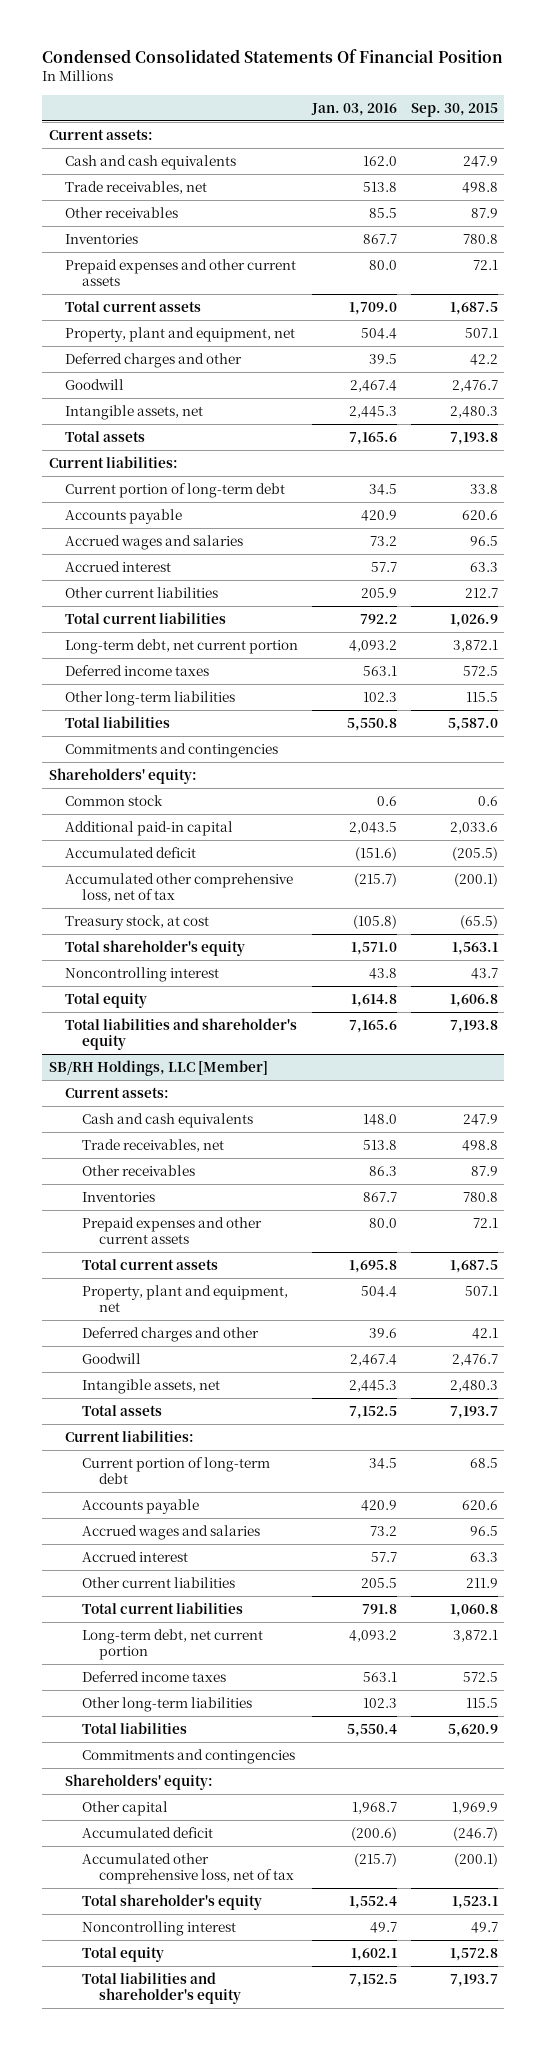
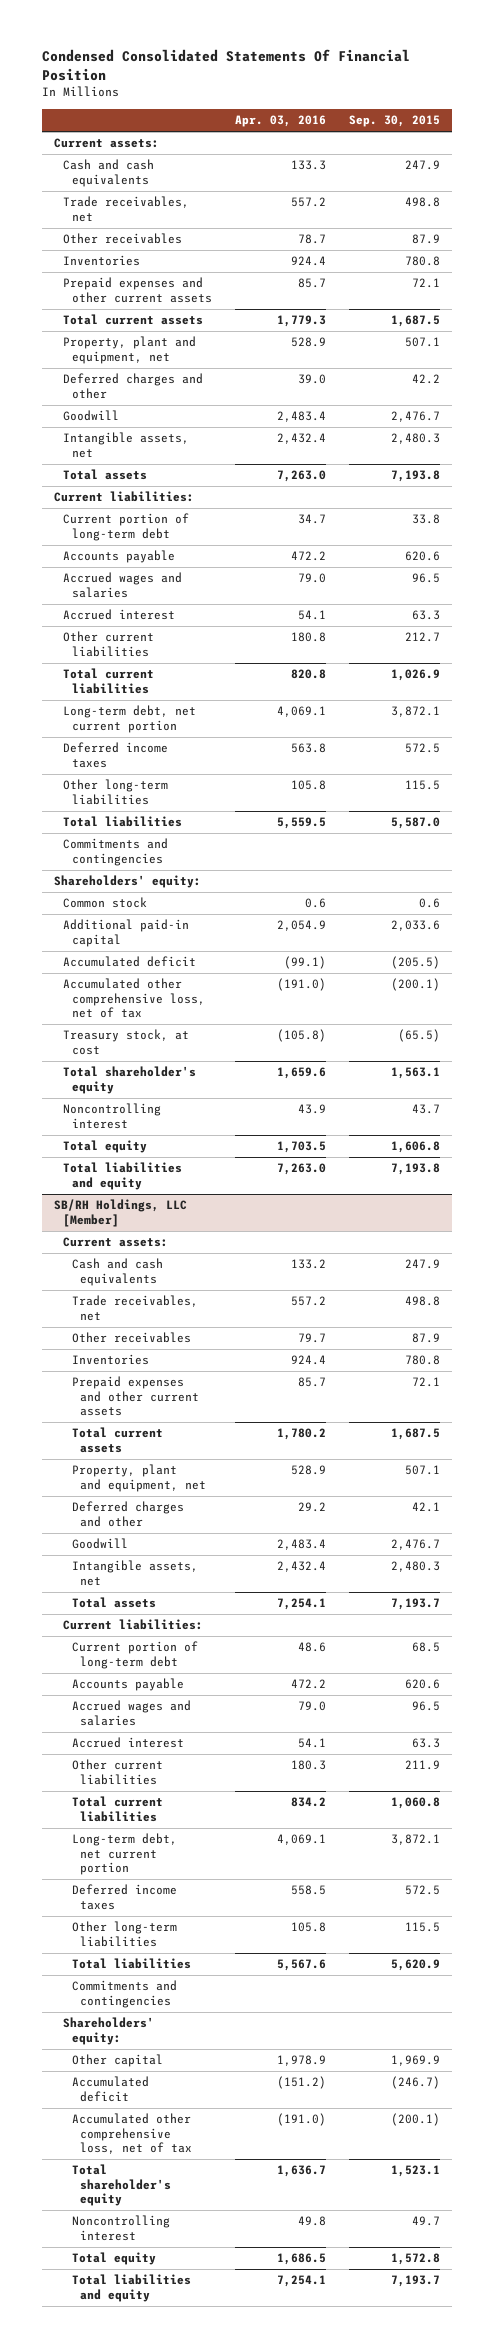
- | Jan. 03, 2016 | Sep. 30, 2015
+ | Apr. 03, 2016 | Sep. 30, 2015
- Total liabilities and shareholder's equity | 7,165.6 | 7,193.8
+ Total liabilities and equity | 7,263.0 | 7,193.8
@ SB/RH Holdings, LLC [Member]
- Total liabilities and shareholder's equity | 7,152.5 | 7,193.7
+ Total liabilities and equity | 7,254.1 | 7,193.7

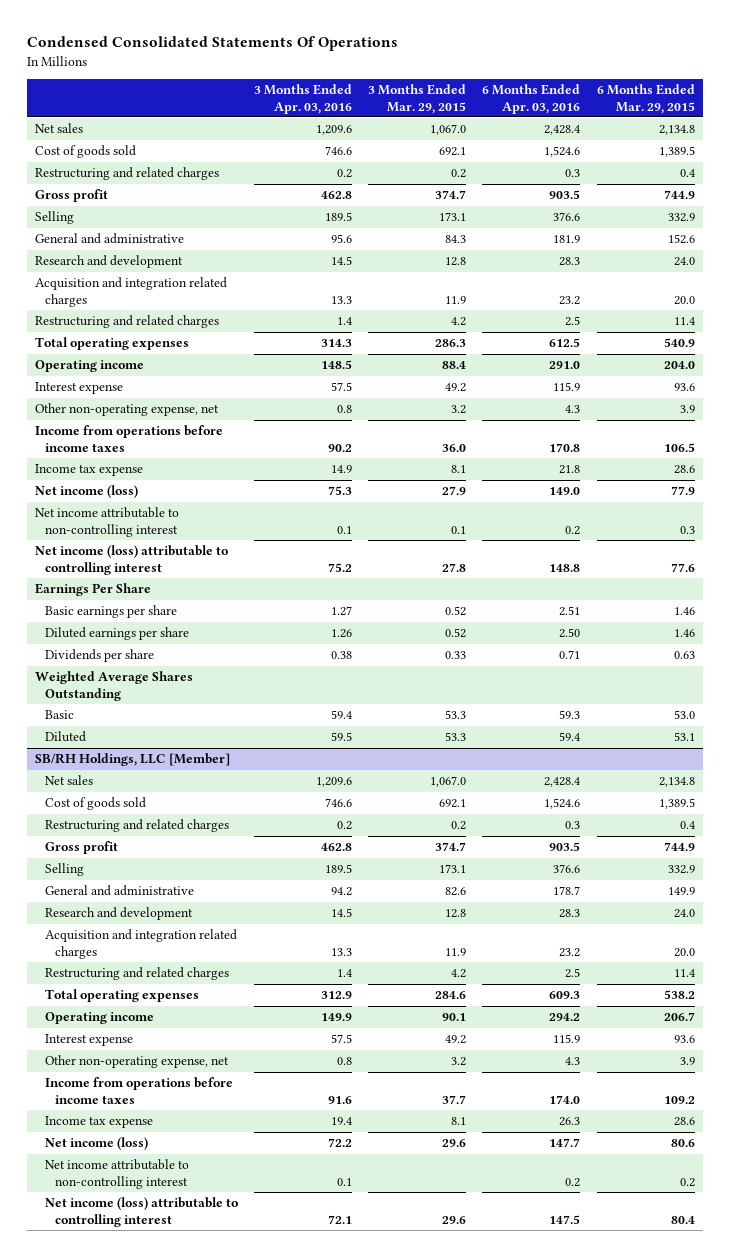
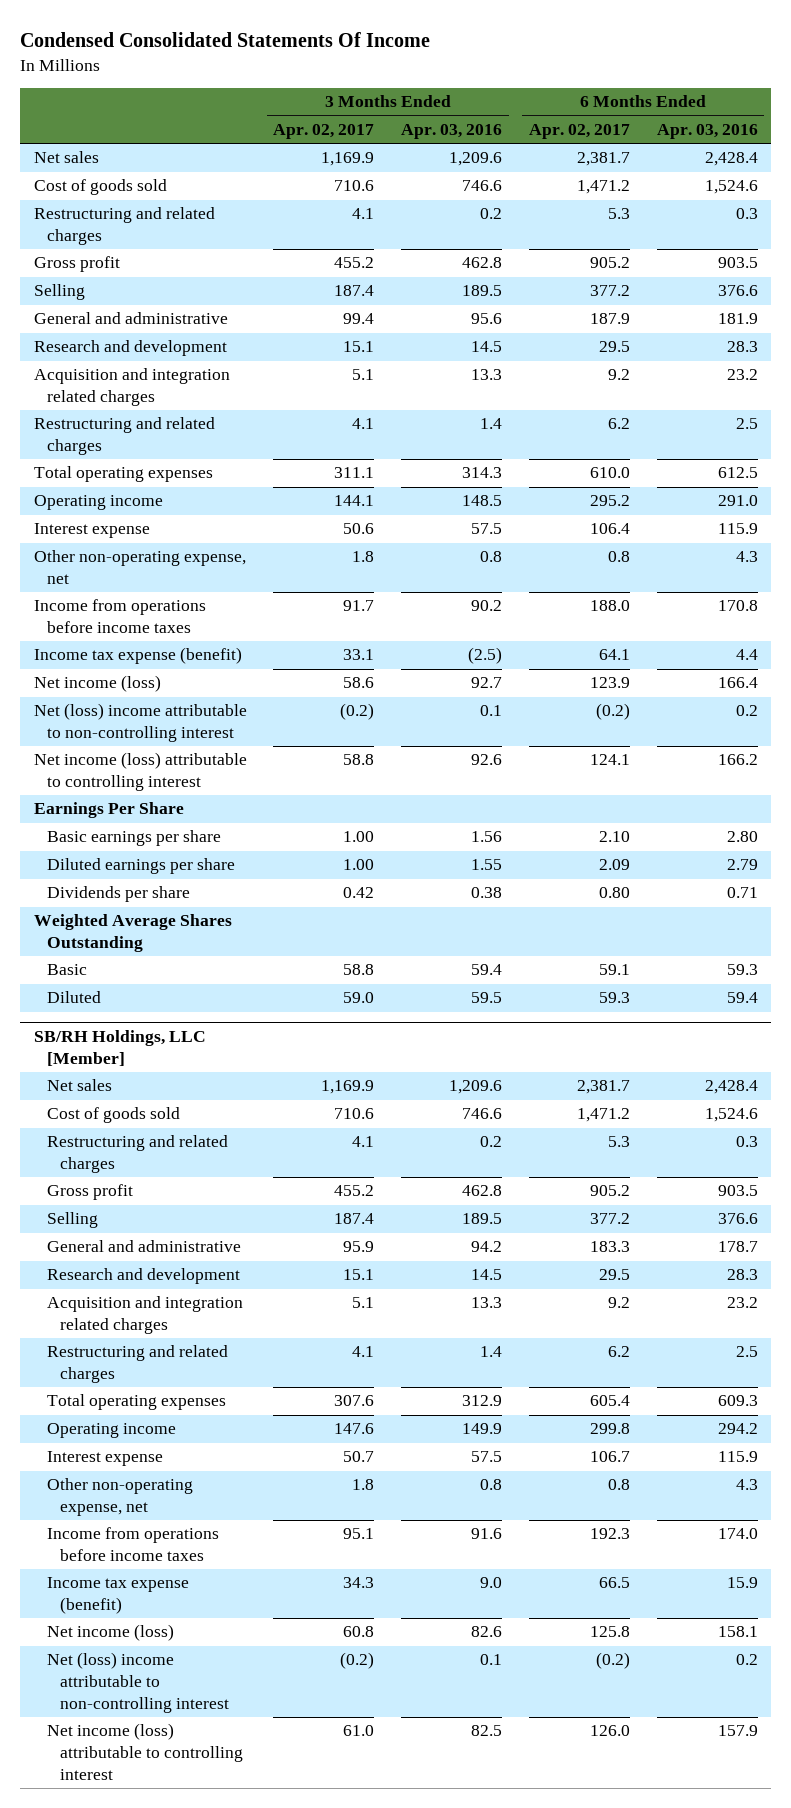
- Condensed Consolidated Statements Of Operations
+ Condensed Consolidated Statements Of Income
- | 3 Months Ended Apr. 03, 2016 | 3 Months Ended Mar. 29, 2015 | 6 Months Ended Apr. 03, 2016 | 6 Months Ended Mar. 29, 2015
+ | 3 Months Ended Apr. 02, 2017 | 3 Months Ended Apr. 03, 2016 | 6 Months Ended Apr. 02, 2017 | 6 Months Ended Apr. 03, 2016
- Income tax expense | 14.9 | 8.1 | 21.8 | 28.6
- Net income (loss) | 75.3 | 27.9 | 149.0 | 77.9
- Net income attributable to non-controlling interest | 0.1 | 0.1 | 0.2 | 0.3
- Net income (loss) attributable to controlling interest | 75.2 | 27.8 | 148.8 | 77.6
+ Income tax expense (benefit) | 33.1 | (2.5) | 64.1 | 4.4
+ Net income (loss) | 58.6 | 92.7 | 123.9 | 166.4
+ Net (loss) income attributable to non-controlling interest | (0.2) | 0.1 | (0.2) | 0.2
+ Net income (loss) attributable to controlling interest | 58.8 | 92.6 | 124.1 | 166.2
- Basic earnings per share | 1.27 | 0.52 | 2.51 | 1.46
- Diluted earnings per share | 1.26 | 0.52 | 2.50 | 1.46
+ Basic earnings per share | 1.00 | 1.56 | 2.10 | 2.80
+ Diluted earnings per share | 1.00 | 1.55 | 2.09 | 2.79
@ SB/RH Holdings, LLC [Member]
- Income tax expense | 19.4 | 8.1 | 26.3 | 28.6
- Net income (loss) | 72.2 | 29.6 | 147.7 | 80.6
- Net income attributable to non-controlling interest | 0.1 | | 0.2 | 0.2
- Net income (loss) attributable to controlling interest | 72.1 | 29.6 | 147.5 | 80.4
+ Income tax expense (benefit) | 34.3 | 9.0 | 66.5 | 15.9
+ Net income (loss) | 60.8 | 82.6 | 125.8 | 158.1
+ Net (loss) income attributable to non-controlling interest | (0.2) | 0.1 | (0.2) | 0.2
+ Net income (loss) attributable to controlling interest | 61.0 | 82.5 | 126.0 | 157.9

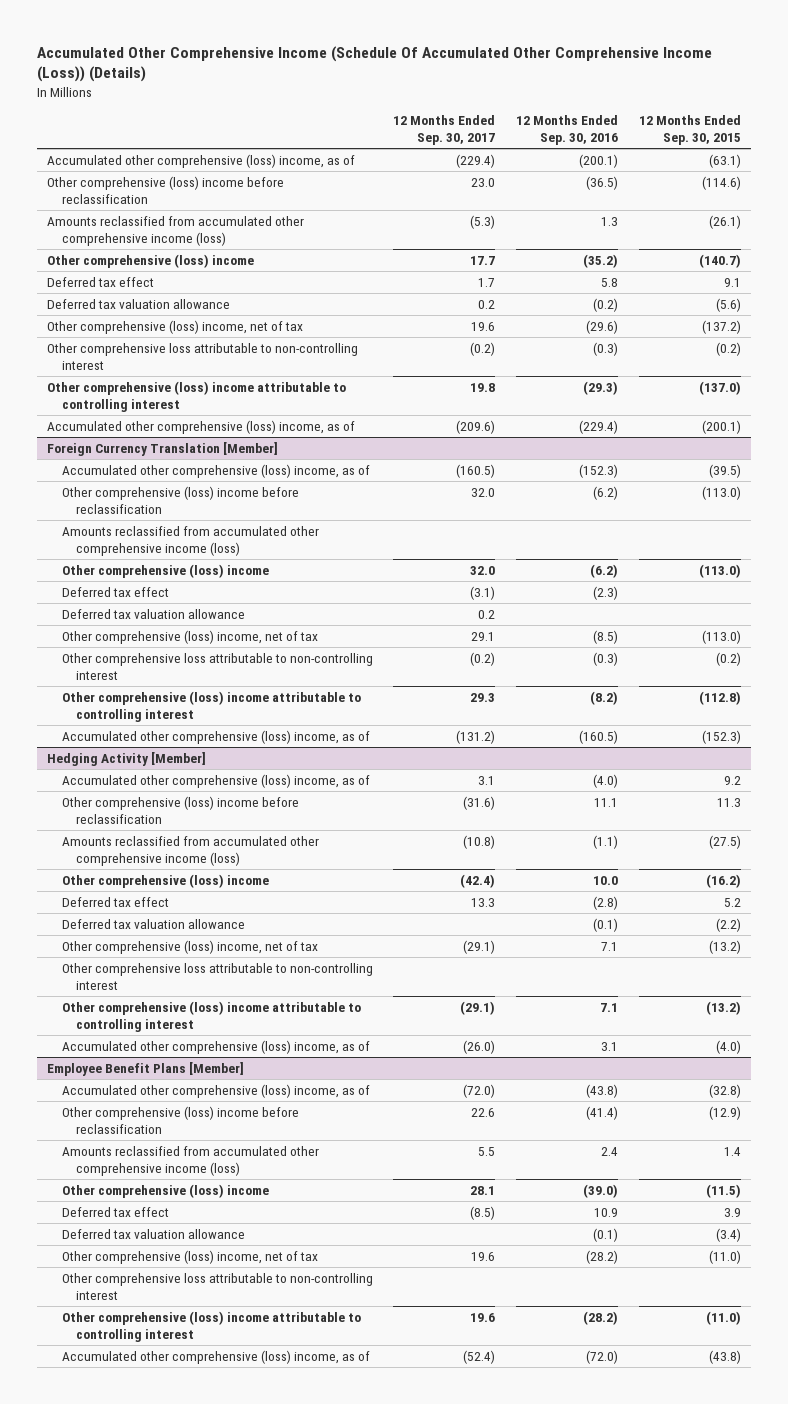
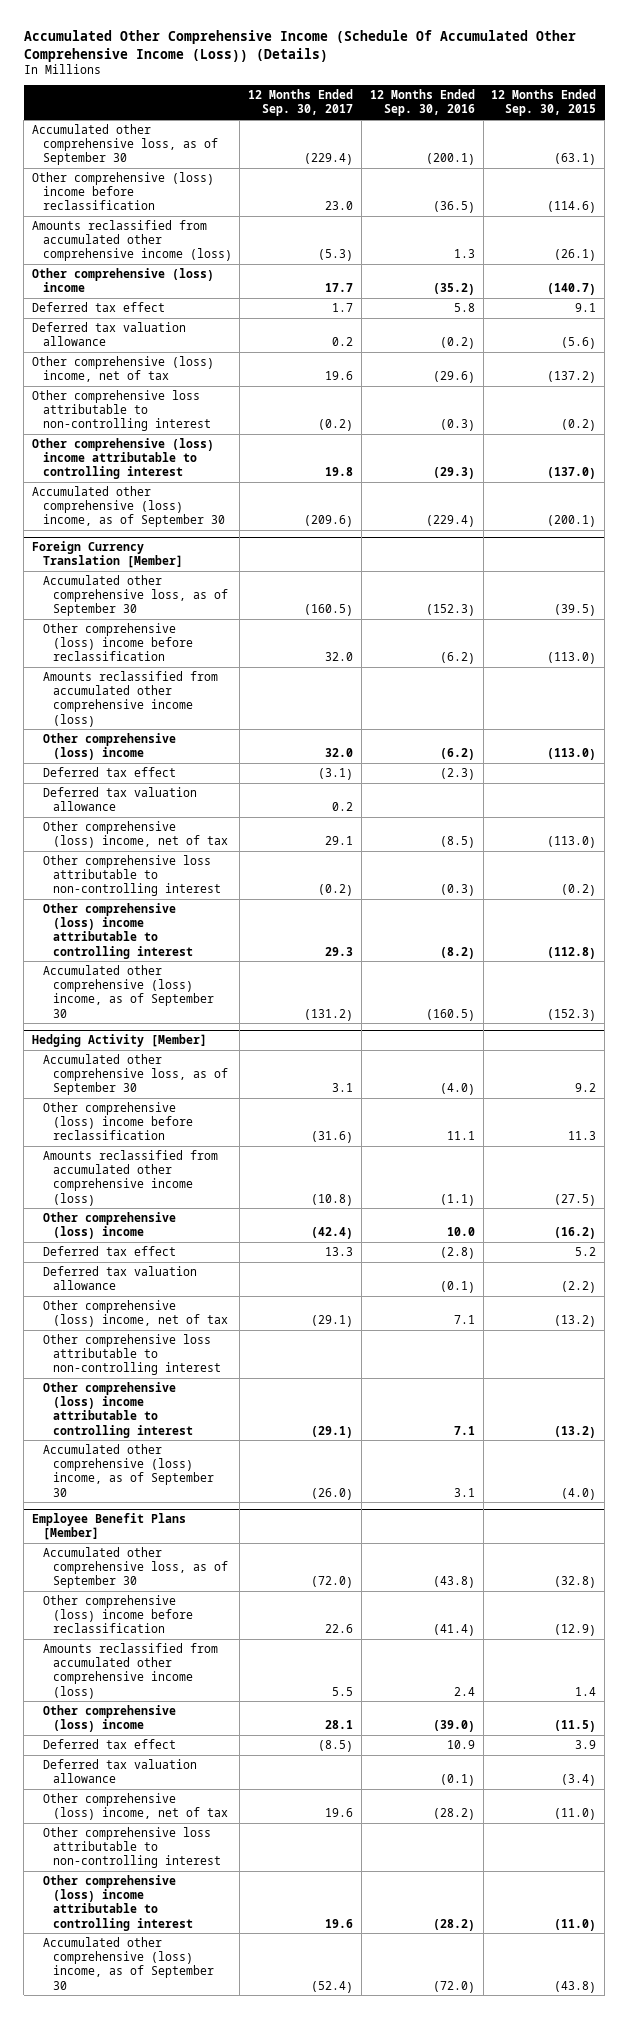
- Accumulated other comprehensive (loss) income, as of | (229.4) | (200.1) | (63.1)
+ Accumulated other comprehensive loss, as of September 30 | (229.4) | (200.1) | (63.1)
- Accumulated other comprehensive (loss) income, as of | (209.6) | (229.4) | (200.1)
+ Accumulated other comprehensive (loss) income, as of September 30 | (209.6) | (229.4) | (200.1)
@ Foreign Currency Translation [Member]
- Accumulated other comprehensive (loss) income, as of | (160.5) | (152.3) | (39.5)
+ Accumulated other comprehensive loss, as of September 30 | (160.5) | (152.3) | (39.5)
- Accumulated other comprehensive (loss) income, as of | (131.2) | (160.5) | (152.3)
+ Accumulated other comprehensive (loss) income, as of September 30 | (131.2) | (160.5) | (152.3)
@ Hedging Activity [Member]
- Accumulated other comprehensive (loss) income, as of | 3.1 | (4.0) | 9.2
+ Accumulated other comprehensive loss, as of September 30 | 3.1 | (4.0) | 9.2
- Accumulated other comprehensive (loss) income, as of | (26.0) | 3.1 | (4.0)
+ Accumulated other comprehensive (loss) income, as of September 30 | (26.0) | 3.1 | (4.0)
@ Employee Benefit Plans [Member]
- Accumulated other comprehensive (loss) income, as of | (72.0) | (43.8) | (32.8)
+ Accumulated other comprehensive loss, as of September 30 | (72.0) | (43.8) | (32.8)
- Accumulated other comprehensive (loss) income, as of | (52.4) | (72.0) | (43.8)
+ Accumulated other comprehensive (loss) income, as of September 30 | (52.4) | (72.0) | (43.8)

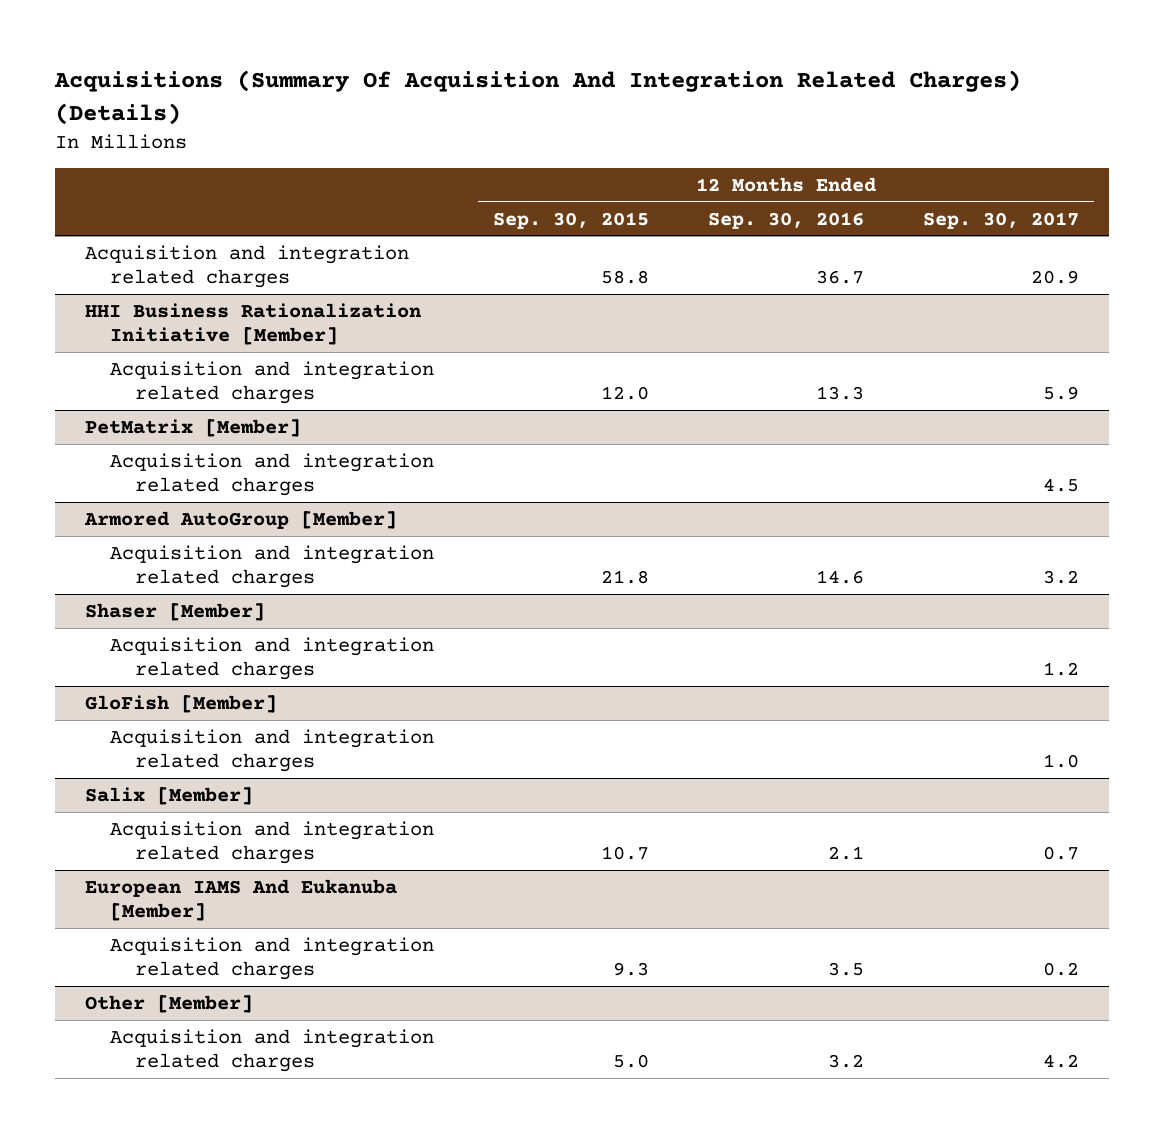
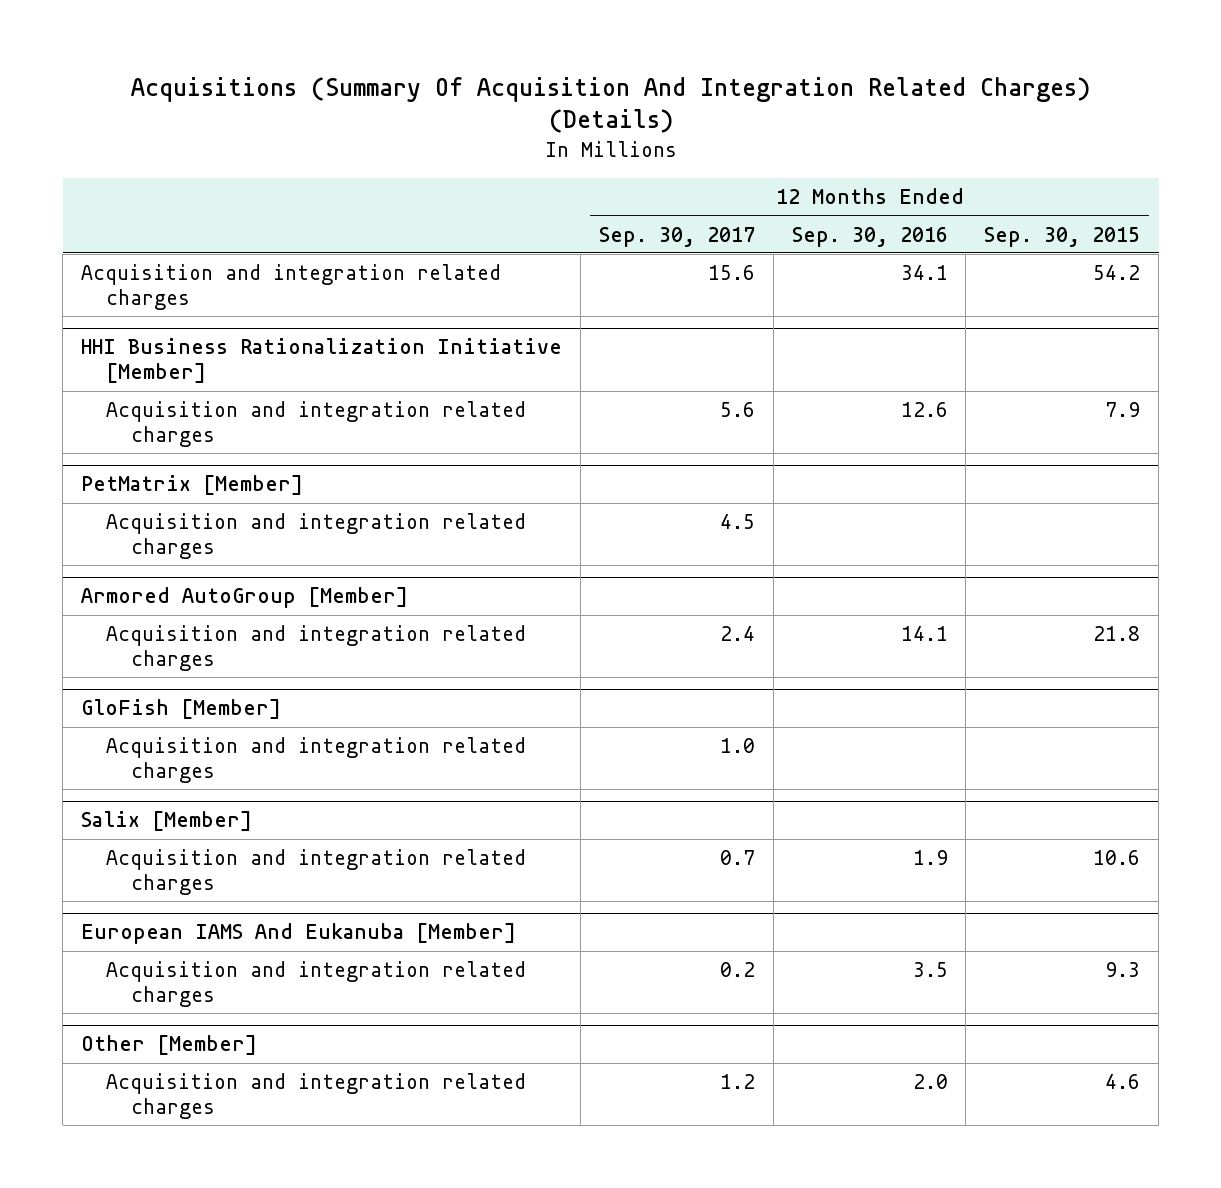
- | 12 Months Ended Sep. 30, 2015 | 12 Months Ended Sep. 30, 2016 | 12 Months Ended Sep. 30, 2017
+ | 12 Months Ended Sep. 30, 2017 | 12 Months Ended Sep. 30, 2016 | 12 Months Ended Sep. 30, 2015
- Acquisition and integration related charges | 58.8 | 36.7 | 20.9
+ Acquisition and integration related charges | 15.6 | 34.1 | 54.2
@ HHI Business Rationalization Initiative [Member]
- Acquisition and integration related charges | 12.0 | 13.3 | 5.9
+ Acquisition and integration related charges | 5.6 | 12.6 | 7.9
@ Armored AutoGroup [Member]
- Acquisition and integration related charges | 21.8 | 14.6 | 3.2
- Shaser [Member]
- Acquisition and integration related charges | | | 1.2
@ Armored AutoGroup [Member]
+ Acquisition and integration related charges | 2.4 | 14.1 | 21.8
@ Salix [Member]
- Acquisition and integration related charges | 10.7 | 2.1 | 0.7
+ Acquisition and integration related charges | 0.7 | 1.9 | 10.6
@ Other [Member]
- Acquisition and integration related charges | 5.0 | 3.2 | 4.2
+ Acquisition and integration related charges | 1.2 | 2.0 | 4.6

